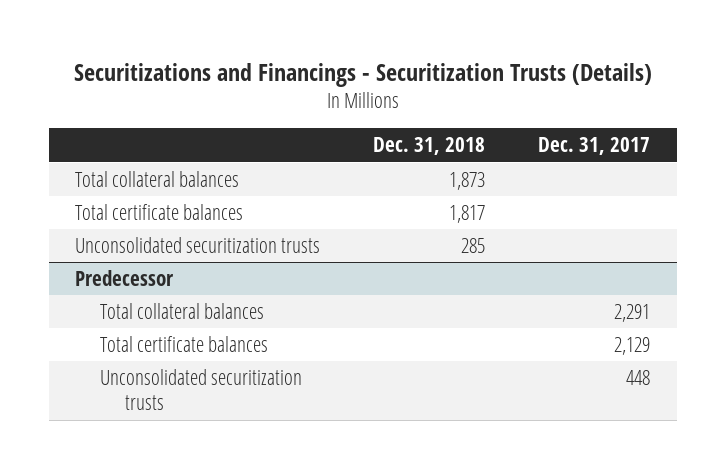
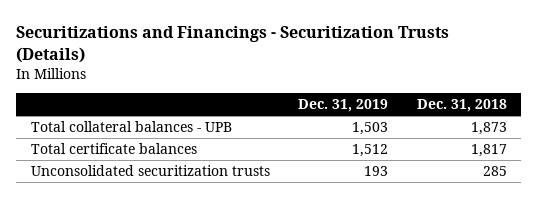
- | Dec. 31, 2018 | Dec. 31, 2017
+ | Dec. 31, 2019 | Dec. 31, 2018
- Total collateral balances | 1,873 |
+ Total collateral balances - UPB | 1,503 | 1,873
- Predecessor
- Total collateral balances | | 2,291
- Total certificate balances | | 2,129
- Unconsolidated securitization trusts | | 448

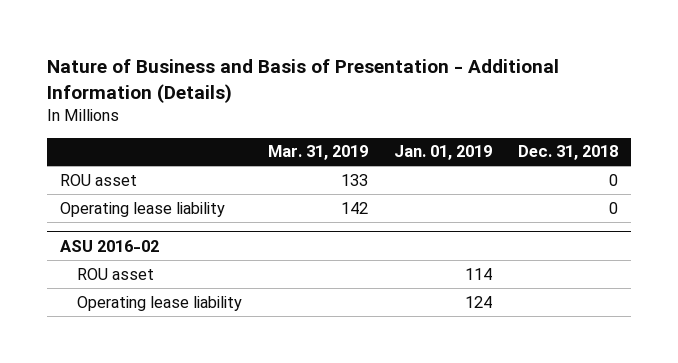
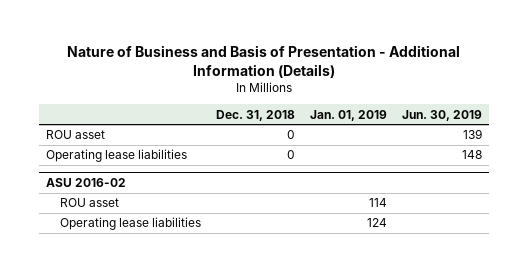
- | Mar. 31, 2019 | Jan. 01, 2019 | Dec. 31, 2018
+ | Dec. 31, 2018 | Jan. 01, 2019 | Jun. 30, 2019
- Operating lease liability | 142 | | 0
+ Operating lease liabilities | 0 | | 148
@ ASU 2016-02
- Operating lease liability | | 124 |
+ Operating lease liabilities | | 124 |

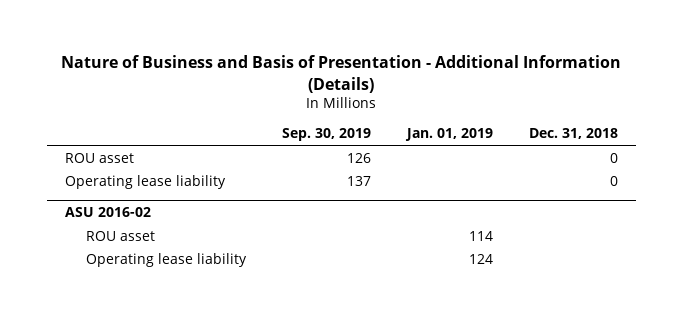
- | Dec. 31, 2018 | Jan. 01, 2019 | Jun. 30, 2019
+ | Sep. 30, 2019 | Jan. 01, 2019 | Dec. 31, 2018
- Operating lease liabilities | 0 | | 148
+ Operating lease liability | 137 | | 0
@ ASU 2016-02
- Operating lease liabilities | | 124 |
+ Operating lease liability | | 124 |

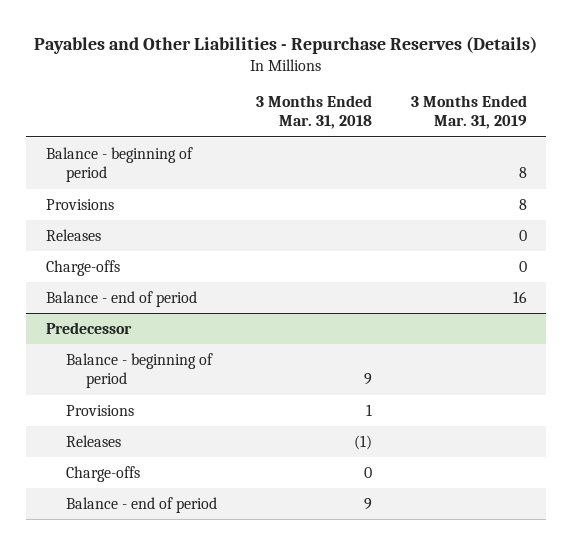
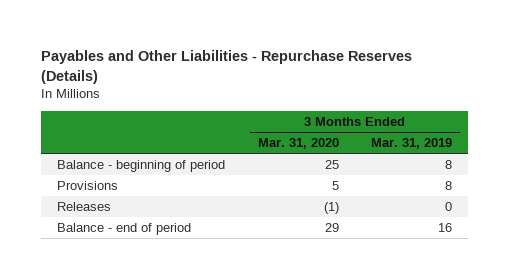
- | 3 Months Ended Mar. 31, 2018 | 3 Months Ended Mar. 31, 2019
+ | 3 Months Ended Mar. 31, 2020 | 3 Months Ended Mar. 31, 2019
- Charge-offs | | 0
- Predecessor
- Balance - beginning of period | 9 |
- Provisions | 1 |
- Releases | (1) |
- Charge-offs | 0 |
- Balance - end of period | 9 |

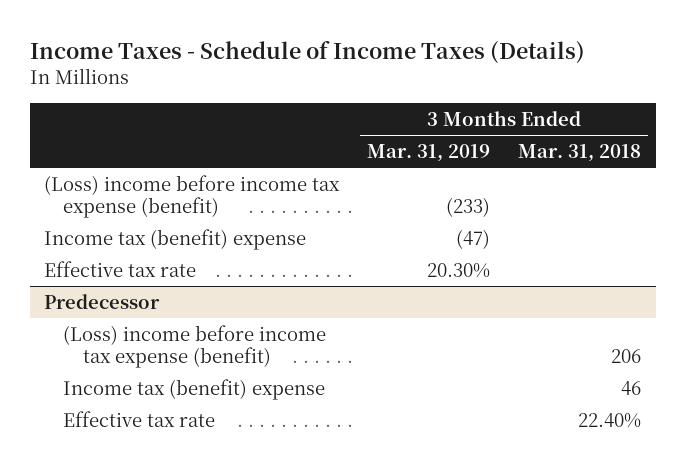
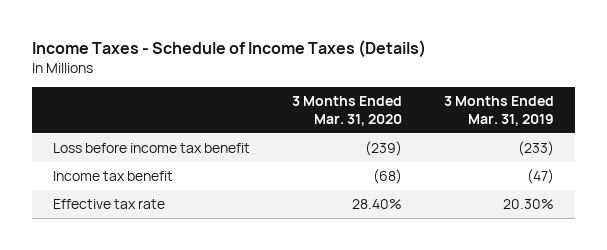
- | 3 Months Ended Mar. 31, 2019 | 3 Months Ended Mar. 31, 2018
+ | 3 Months Ended Mar. 31, 2020 | 3 Months Ended Mar. 31, 2019
- (Loss) income before income tax expense (benefit) | (233) |
- Income tax (benefit) expense | (47) |
+ Loss before income tax benefit | (239) | (233)
+ Income tax benefit | (68) | (47)
- Predecessor
- (Loss) income before income tax expense (benefit) | | 206
- Income tax (benefit) expense | | 46
- Effective tax rate | | 22.40%

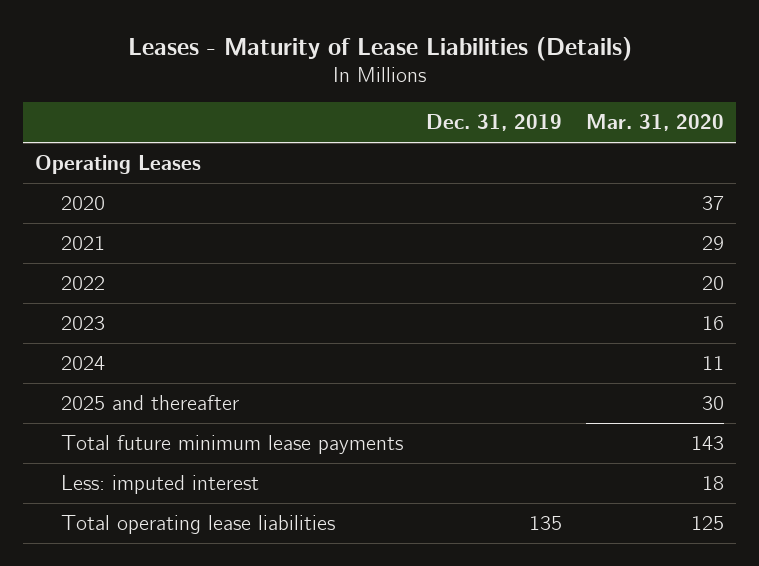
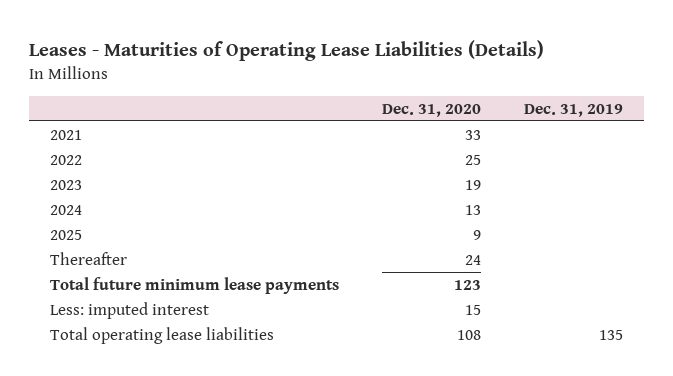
- Leases - Maturity of Lease Liabilities (Details)
+ Leases - Maturities of Operating Lease Liabilities (Details)
- | Dec. 31, 2019 | Mar. 31, 2020
+ | Dec. 31, 2020 | Dec. 31, 2019
- Operating Leases
- 2020 | | 37
- 2025 and thereafter | | 30
+ 2025 | 9 |
+ Thereafter | 24 |

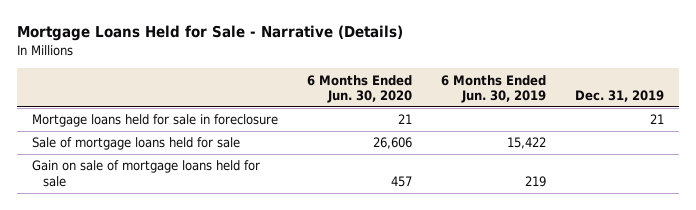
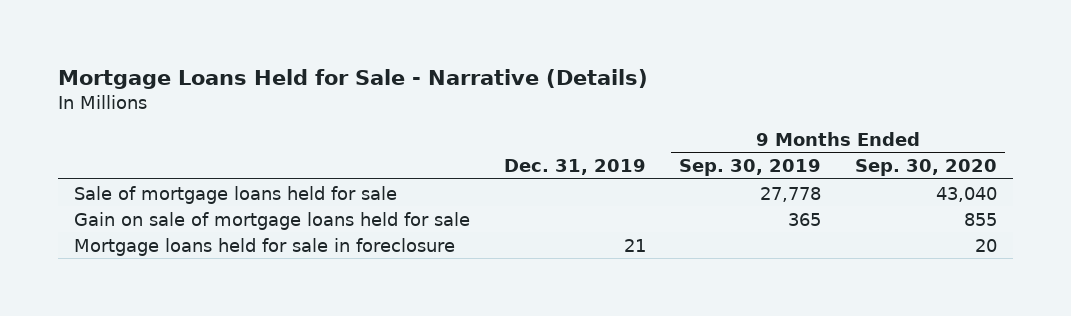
- | 6 Months Ended Jun. 30, 2020 | 6 Months Ended Jun. 30, 2019 | Dec. 31, 2019
+ | Dec. 31, 2019 | 9 Months Ended Sep. 30, 2019 | 9 Months Ended Sep. 30, 2020
moved down: Mortgage loans held for sale in foreclosure | 21 | | 20

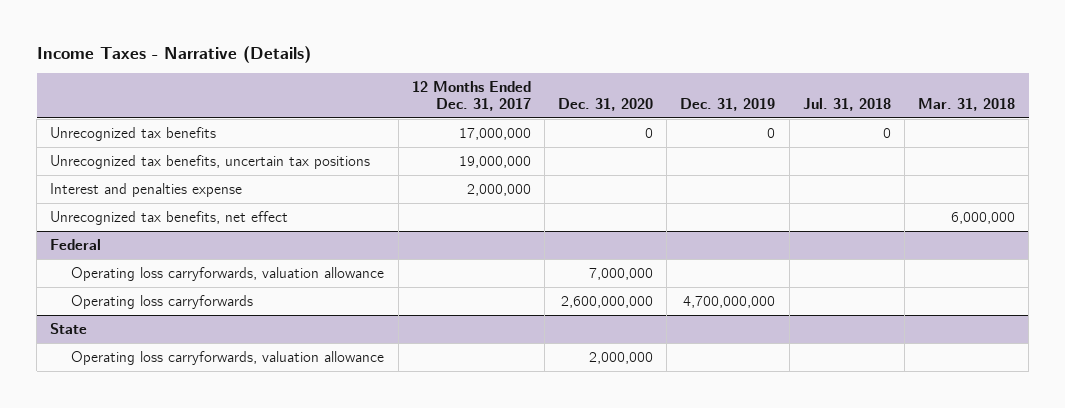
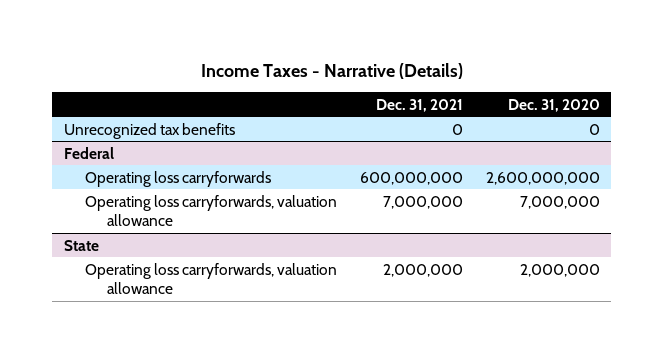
- | 12 Months Ended Dec. 31, 2017 | Dec. 31, 2020 | Dec. 31, 2019 | Jul. 31, 2018 | Mar. 31, 2018
+ | Dec. 31, 2021 | Dec. 31, 2020
- Unrecognized tax benefits, uncertain tax positions | 19,000,000 | | | |
- Interest and penalties expense | 2,000,000 | | | |
- Unrecognized tax benefits, net effect | | | | | 6,000,000
@ Federal
moved down: Operating loss carryforwards, valuation allowance | 7,000,000 | 7,000,000

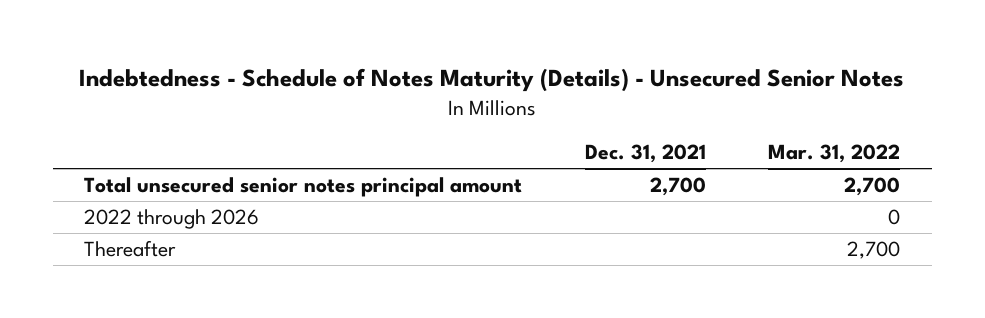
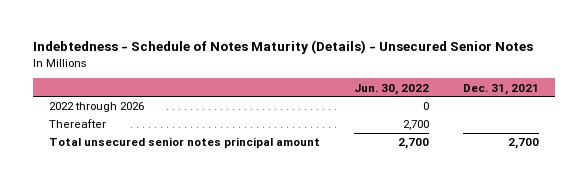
- | Dec. 31, 2021 | Mar. 31, 2022
+ | Jun. 30, 2022 | Dec. 31, 2021
moved down: Total unsecured senior notes principal amount | 2,700 | 2,700

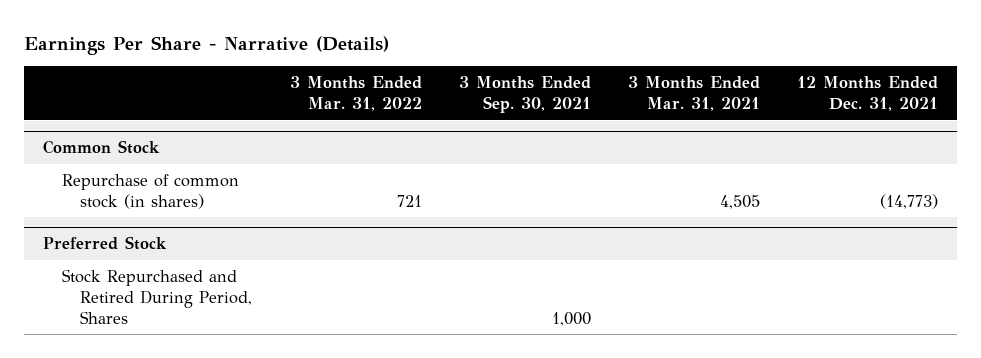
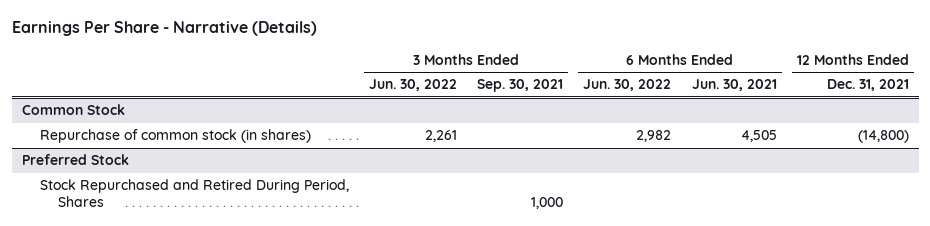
- | 3 Months Ended Mar. 31, 2022 | 3 Months Ended Sep. 30, 2021 | 3 Months Ended Mar. 31, 2021 | 12 Months Ended Dec. 31, 2021
+ | 3 Months Ended Jun. 30, 2022 | 3 Months Ended Sep. 30, 2021 | 6 Months Ended Jun. 30, 2022 | 6 Months Ended Jun. 30, 2021 | 12 Months Ended Dec. 31, 2021
@ Common Stock
- Repurchase of common stock (in shares) | 721 | | 4,505 | (14,773)
+ Repurchase of common stock (in shares) | 2,261 | | 2,982 | 4,505 | (14,800)

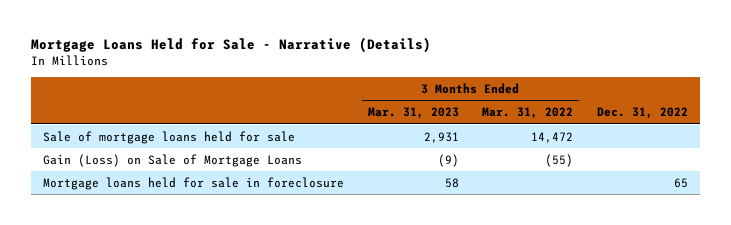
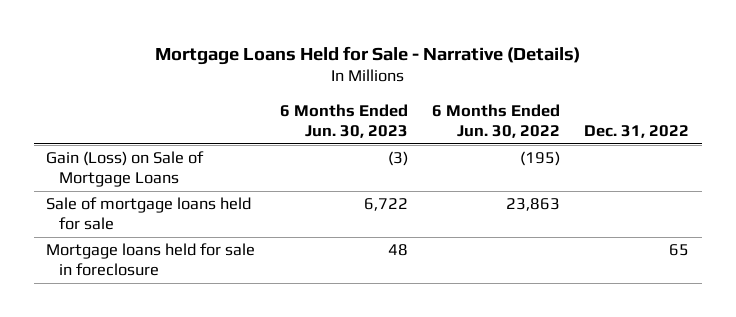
- | 3 Months Ended Mar. 31, 2023 | 3 Months Ended Mar. 31, 2022 | Dec. 31, 2022
+ | 6 Months Ended Jun. 30, 2023 | 6 Months Ended Jun. 30, 2022 | Dec. 31, 2022
moved down: Sale of mortgage loans held for sale | 6,722 | 23,863 |

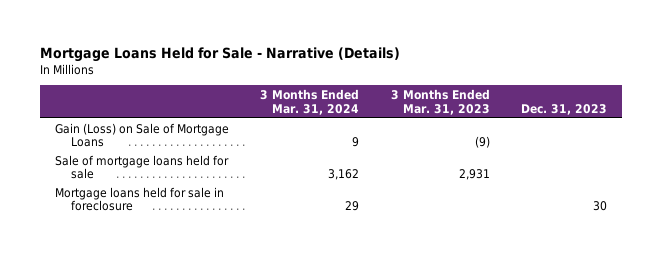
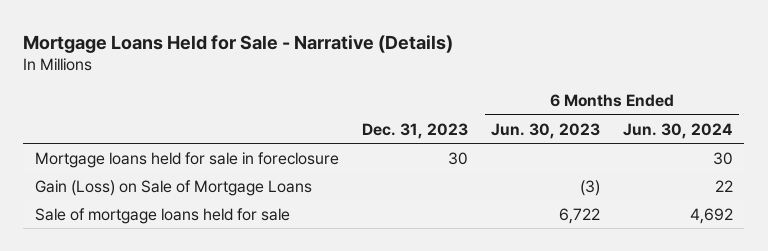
- | 3 Months Ended Mar. 31, 2024 | 3 Months Ended Mar. 31, 2023 | Dec. 31, 2023
+ | Dec. 31, 2023 | 6 Months Ended Jun. 30, 2023 | 6 Months Ended Jun. 30, 2024
moved up: Mortgage loans held for sale in foreclosure | 30 | | 30

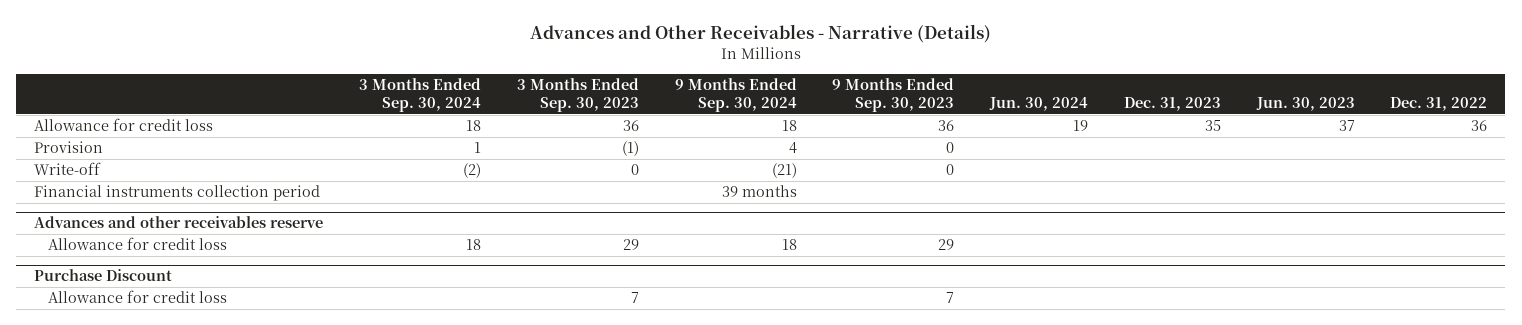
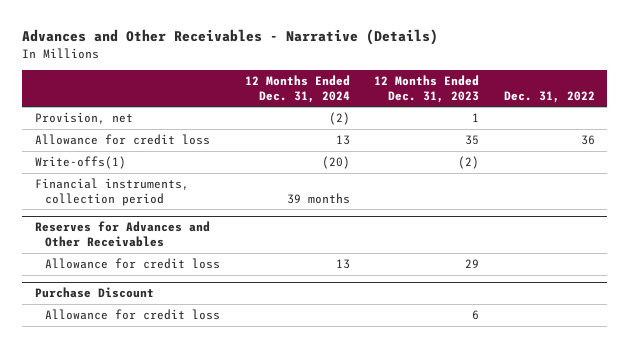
- | 3 Months Ended Sep. 30, 2024 | 3 Months Ended Sep. 30, 2023 | 9 Months Ended Sep. 30, 2024 | 9 Months Ended Sep. 30, 2023 | Jun. 30, 2024 | Dec. 31, 2023 | Jun. 30, 2023 | Dec. 31, 2022
+ | 12 Months Ended Dec. 31, 2024 | 12 Months Ended Dec. 31, 2023 | Dec. 31, 2022
+ Provision, net | (2) | 1 |
- Provision | 1 | (1) | 4 | 0 | | | |
- Write-off | (2) | 0 | (21) | 0 | | | |
- Financial instruments collection period | | | 39 months | | | | |
- Advances and other receivables reserve
+ Write-offs(1) | (20) | (2) |
+ Financial instruments, collection period | 39 months | |
+ Reserves for Advances and Other Receivables

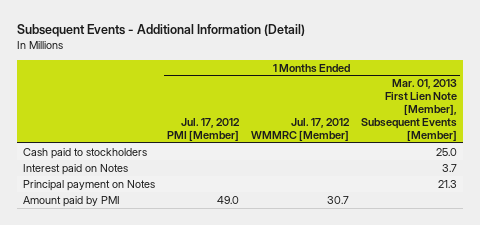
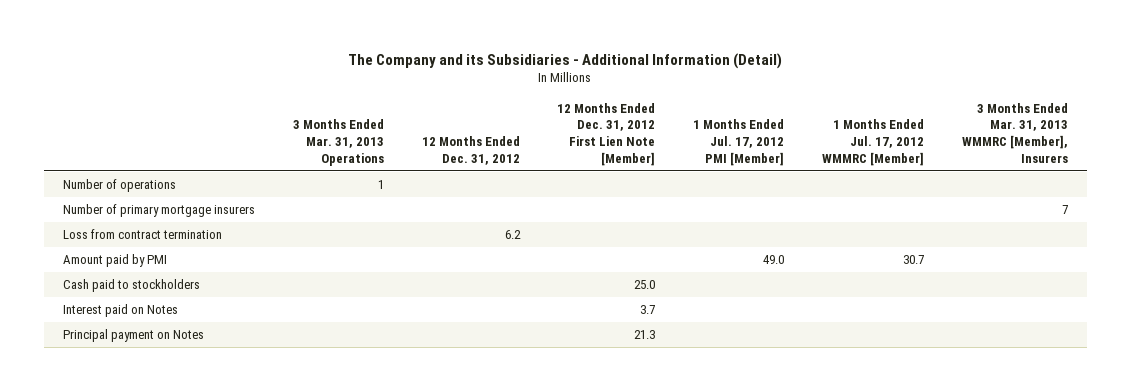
- Subsequent Events - Additional Information (Detail)
+ The Company and its Subsidiaries - Additional Information (Detail)
- | 1 Months Ended Jul. 17, 2012 PMI [Member] | 1 Months Ended Jul. 17, 2012 WMMRC [Member] | 1 Months Ended Mar. 01, 2013 First Lien Note [Member], Subsequent Events [Member]
+ | 3 Months Ended Mar. 31, 2013 Operations | 12 Months Ended Dec. 31, 2012 | 12 Months Ended Dec. 31, 2012 First Lien Note [Member] | 1 Months Ended Jul. 17, 2012 PMI [Member] | 1 Months Ended Jul. 17, 2012 WMMRC [Member] | 3 Months Ended Mar. 31, 2013 WMMRC [Member], Insurers
+ Number of operations | 1 | | | | |
+ Number of primary mortgage insurers | | | | | | 7
+ Loss from contract termination | | 6.2 | | | |
moved up: Amount paid by PMI | | | | 49.0 | 30.7 |

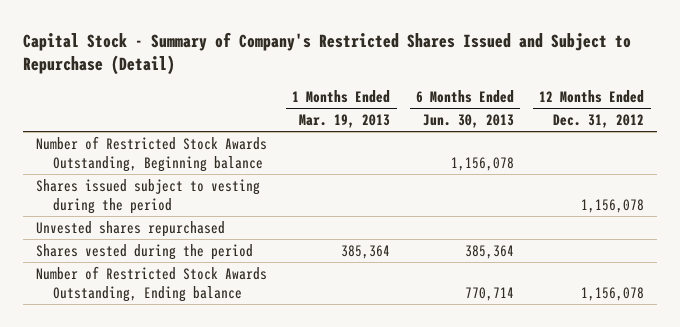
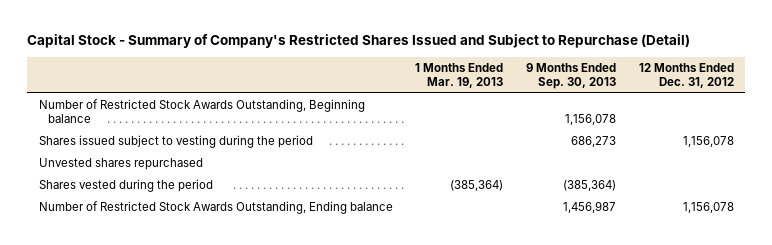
- | 1 Months Ended Mar. 19, 2013 | 6 Months Ended Jun. 30, 2013 | 12 Months Ended Dec. 31, 2012
+ | 1 Months Ended Mar. 19, 2013 | 9 Months Ended Sep. 30, 2013 | 12 Months Ended Dec. 31, 2012
- Shares vested during the period | 385,364 | 385,364 |
+ Shares vested during the period | (385,364) | (385,364) |

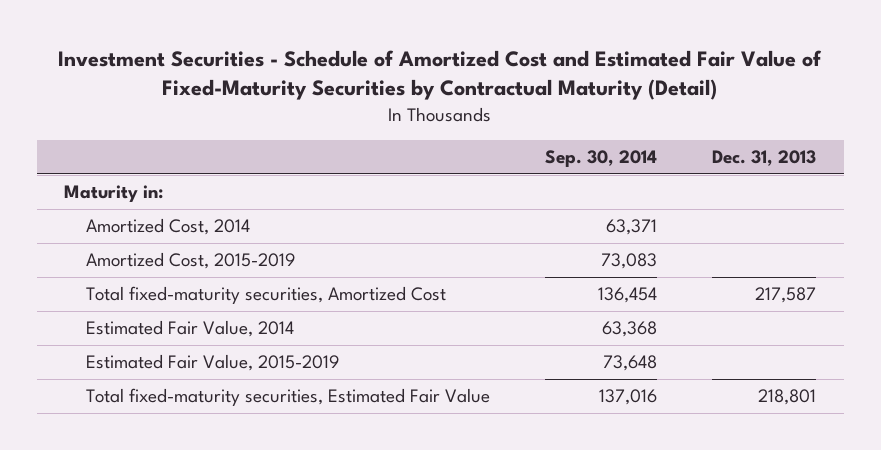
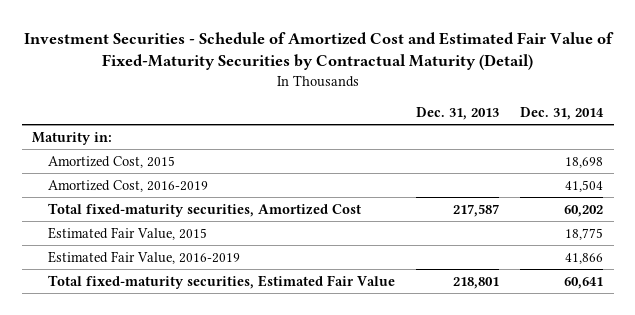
- | Sep. 30, 2014 | Dec. 31, 2013
+ | Dec. 31, 2013 | Dec. 31, 2014
- Amortized Cost, 2014 | 63,371 |
- Amortized Cost, 2015-2019 | 73,083 |
+ Amortized Cost, 2015 | | 18,698
+ Amortized Cost, 2016-2019 | | 41,504
- Estimated Fair Value, 2014 | 63,368 |
- Estimated Fair Value, 2015-2019 | 73,648 |
+ Estimated Fair Value, 2015 | | 18,775
+ Estimated Fair Value, 2016-2019 | | 41,866

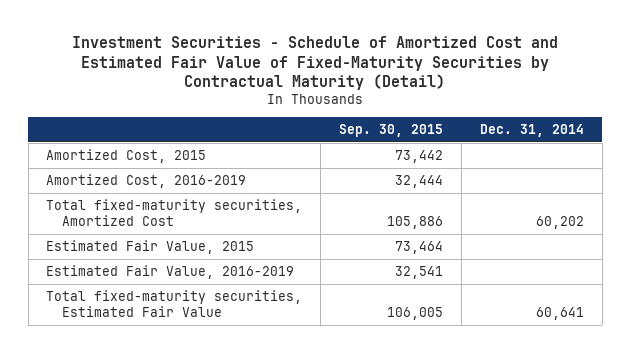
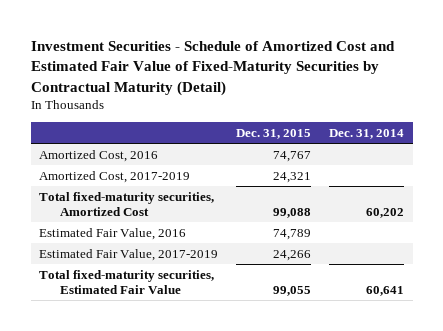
- | Sep. 30, 2015 | Dec. 31, 2014
+ | Dec. 31, 2015 | Dec. 31, 2014
- Amortized Cost, 2015 | 73,442 |
- Amortized Cost, 2016-2019 | 32,444 |
+ Amortized Cost, 2016 | 74,767 |
+ Amortized Cost, 2017-2019 | 24,321 |
- Estimated Fair Value, 2015 | 73,464 |
- Estimated Fair Value, 2016-2019 | 32,541 |
+ Estimated Fair Value, 2016 | 74,789 |
+ Estimated Fair Value, 2017-2019 | 24,266 |

